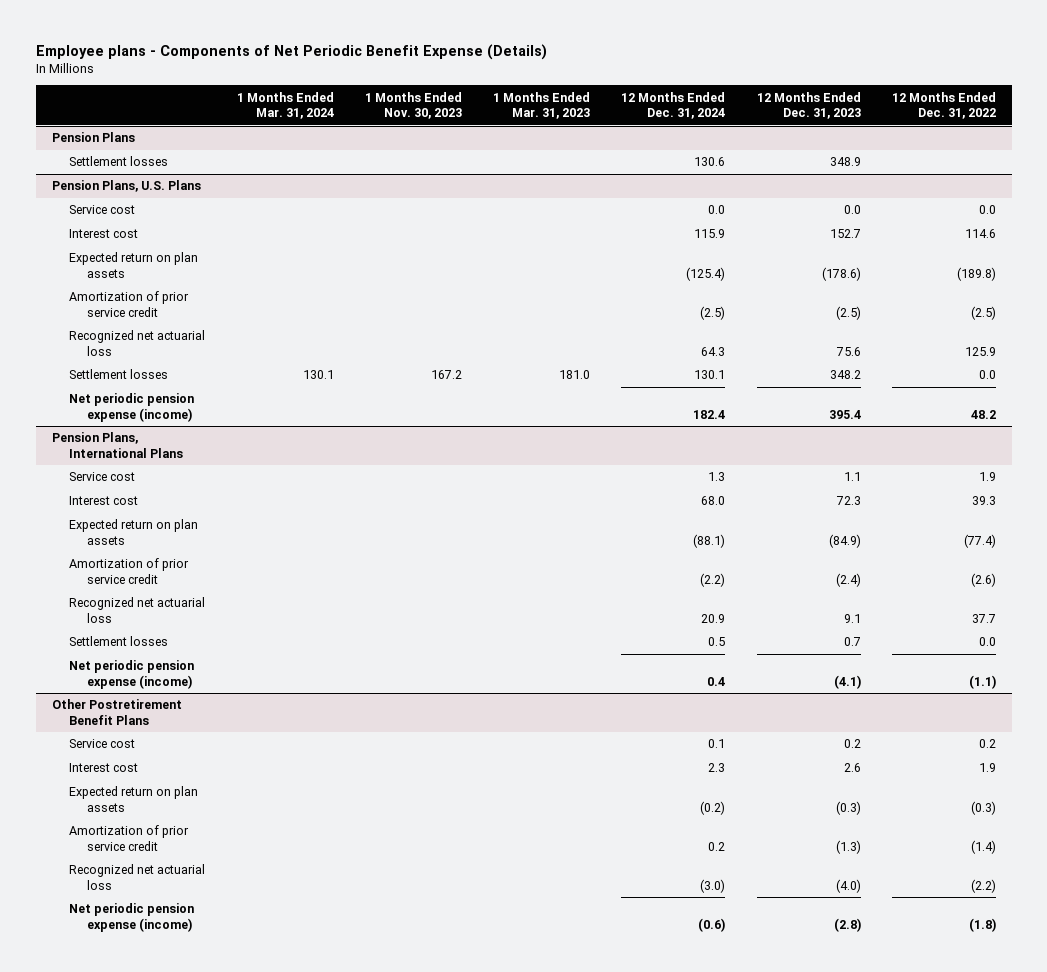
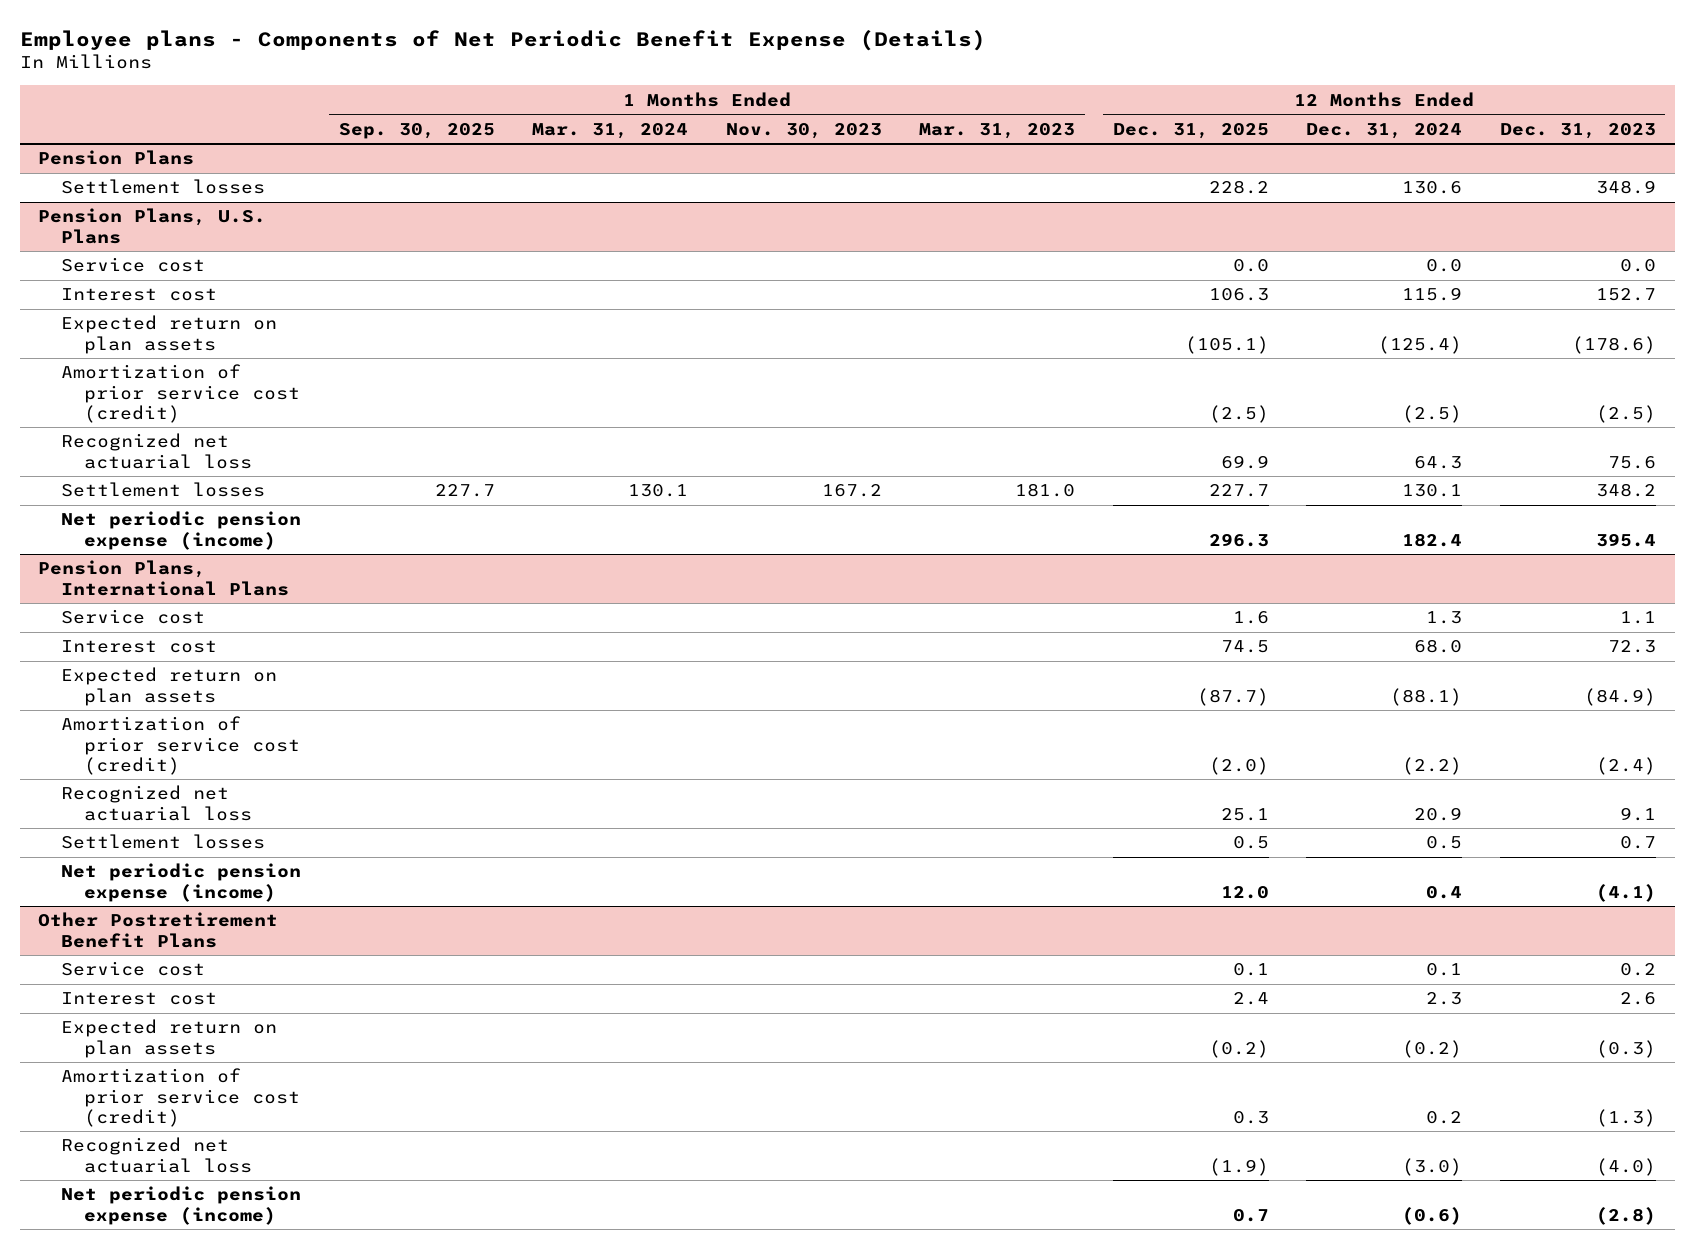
- | 1 Months Ended Mar. 31, 2024 | 1 Months Ended Nov. 30, 2023 | 1 Months Ended Mar. 31, 2023 | 12 Months Ended Dec. 31, 2024 | 12 Months Ended Dec. 31, 2023 | 12 Months Ended Dec. 31, 2022
+ | 1 Months Ended Sep. 30, 2025 | 1 Months Ended Mar. 31, 2024 | 1 Months Ended Nov. 30, 2023 | 1 Months Ended Mar. 31, 2023 | 12 Months Ended Dec. 31, 2025 | 12 Months Ended Dec. 31, 2024 | 12 Months Ended Dec. 31, 2023
@ Pension Plans, U.S. Plans
- Amortization of prior service credit | | | | (2.5) | (2.5) | (2.5)
+ Amortization of prior service cost (credit) | | | | | (2.5) | (2.5) | (2.5)
@ Pension Plans, International Plans
- Amortization of prior service credit | | | | (2.2) | (2.4) | (2.6)
+ Amortization of prior service cost (credit) | | | | | (2.0) | (2.2) | (2.4)
@ Other Postretirement Benefit Plans
- Amortization of prior service credit | | | | 0.2 | (1.3) | (1.4)
+ Amortization of prior service cost (credit) | | | | | 0.3 | 0.2 | (1.3)

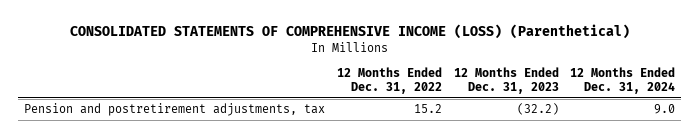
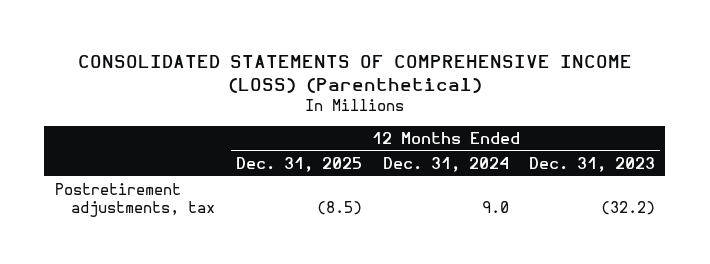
- | 12 Months Ended Dec. 31, 2022 | 12 Months Ended Dec. 31, 2023 | 12 Months Ended Dec. 31, 2024
+ | 12 Months Ended Dec. 31, 2025 | 12 Months Ended Dec. 31, 2024 | 12 Months Ended Dec. 31, 2023
- Pension and postretirement adjustments, tax | 15.2 | (32.2) | 9.0
+ Postretirement adjustments, tax | (8.5) | 9.0 | (32.2)

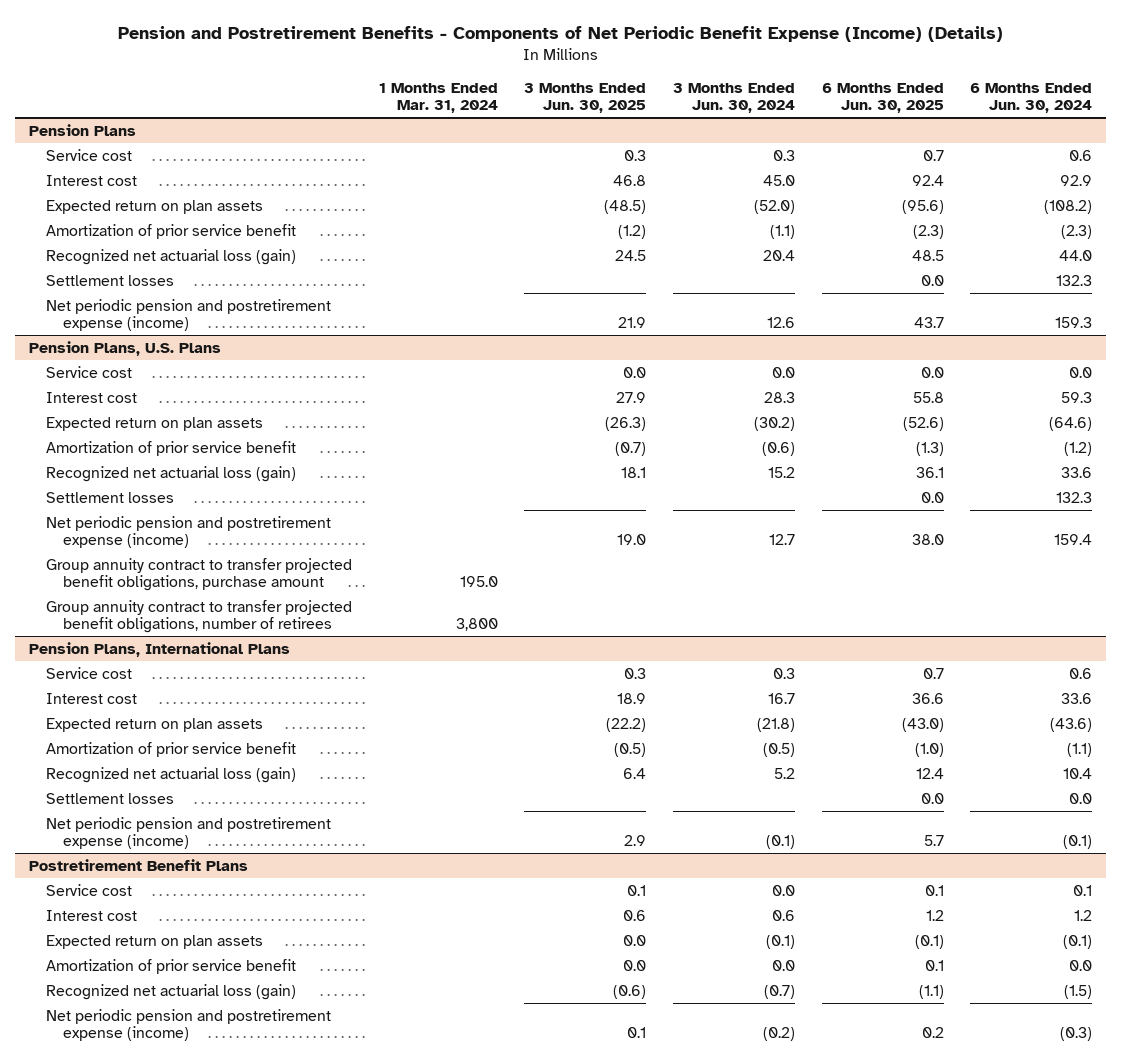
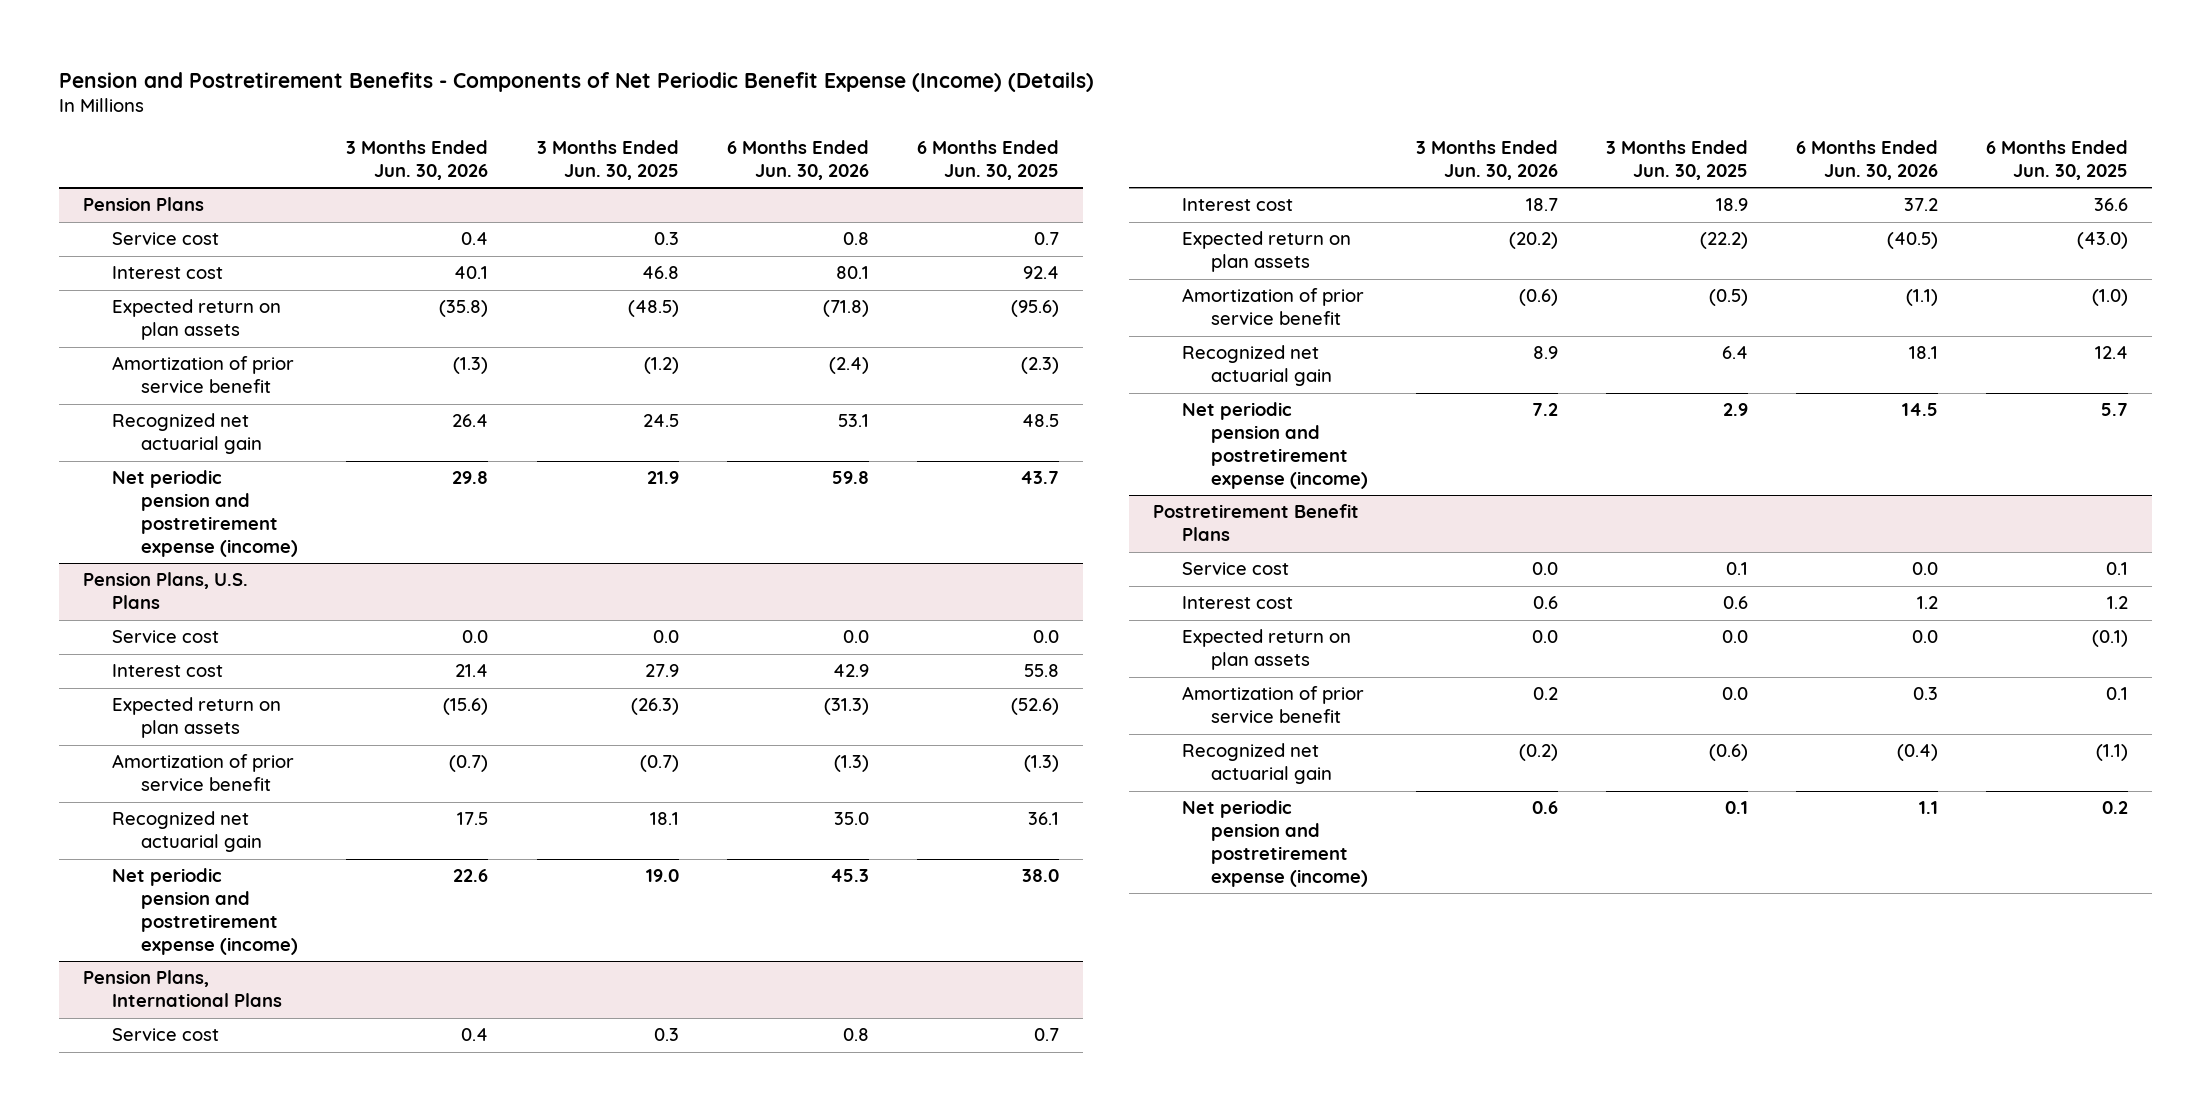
- | 1 Months Ended Mar. 31, 2024 | 3 Months Ended Jun. 30, 2025 | 3 Months Ended Jun. 30, 2024 | 6 Months Ended Jun. 30, 2025 | 6 Months Ended Jun. 30, 2024
+ | 3 Months Ended Jun. 30, 2026 | 3 Months Ended Jun. 30, 2025 | 6 Months Ended Jun. 30, 2026 | 6 Months Ended Jun. 30, 2025
@ Pension Plans
- Recognized net actuarial loss (gain) | | 24.5 | 20.4 | 48.5 | 44.0
- Settlement losses | | | | 0.0 | 132.3
+ Recognized net actuarial gain | 26.4 | 24.5 | 53.1 | 48.5
@ Pension Plans, U.S. Plans
- Recognized net actuarial loss (gain) | | 18.1 | 15.2 | 36.1 | 33.6
- Settlement losses | | | | 0.0 | 132.3
+ Recognized net actuarial gain | 17.5 | 18.1 | 35.0 | 36.1
- Group annuity contract to transfer projected benefit obligations, purchase amount | 195.0 | | | |
- Group annuity contract to transfer projected benefit obligations, number of retirees | 3,800 | | | |
@ Pension Plans, International Plans
- Recognized net actuarial loss (gain) | | 6.4 | 5.2 | 12.4 | 10.4
- Settlement losses | | | | 0.0 | 0.0
+ Recognized net actuarial gain | 8.9 | 6.4 | 18.1 | 12.4
@ Postretirement Benefit Plans
- Recognized net actuarial loss (gain) | | (0.6) | (0.7) | (1.1) | (1.5)
+ Recognized net actuarial gain | (0.2) | (0.6) | (0.4) | (1.1)

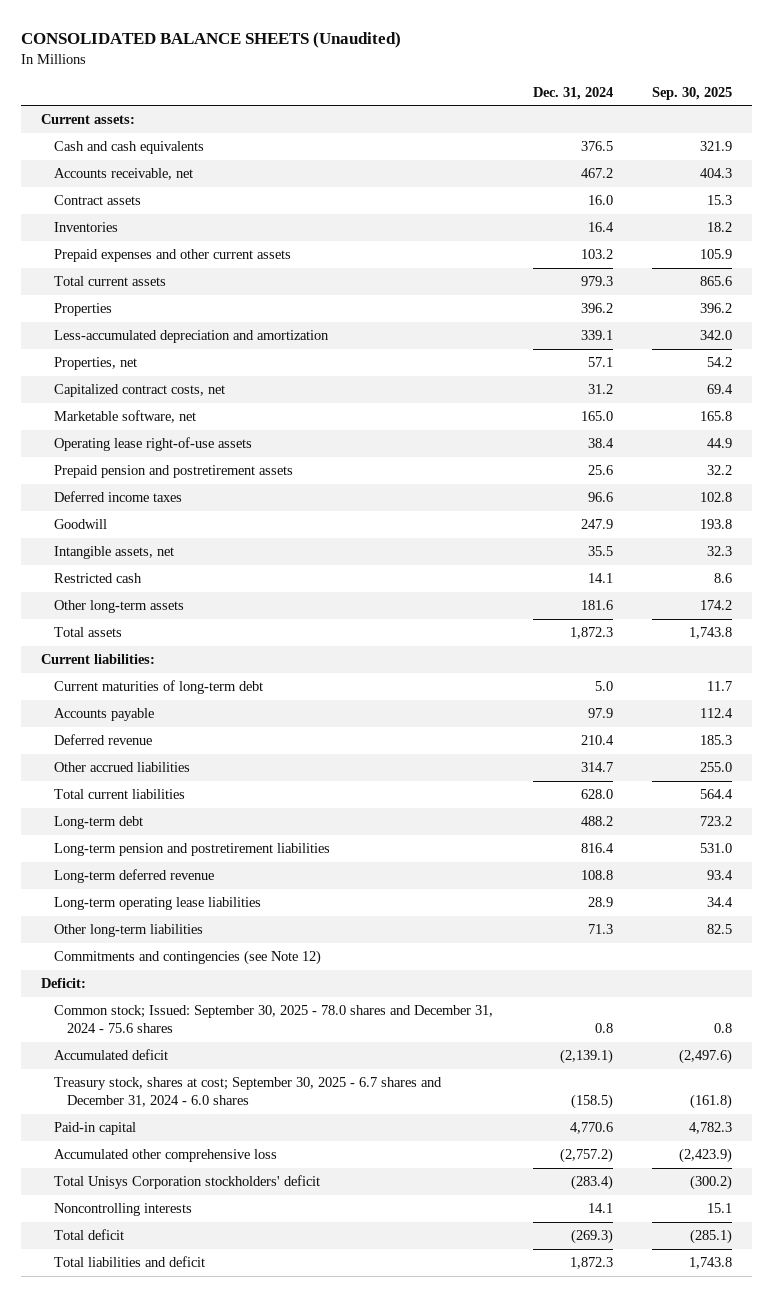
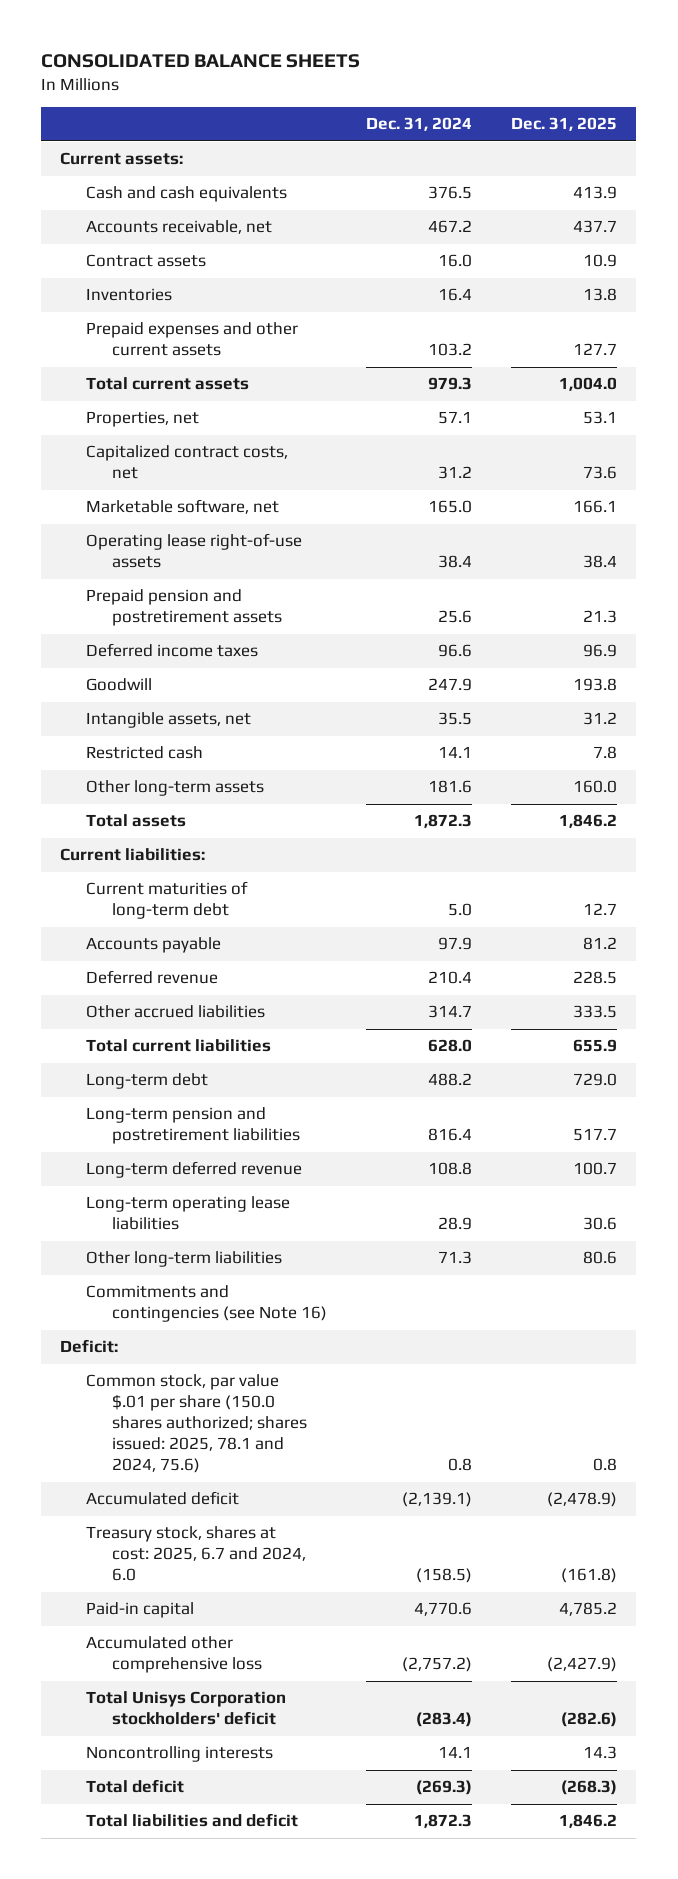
- CONSOLIDATED BALANCE SHEETS (Unaudited)
+ CONSOLIDATED BALANCE SHEETS
- | Dec. 31, 2024 | Sep. 30, 2025
+ | Dec. 31, 2024 | Dec. 31, 2025
- Properties | 396.2 | 396.2
- Less-accumulated depreciation and amortization | 339.1 | 342.0
- Commitments and contingencies (see Note 12)
+ Commitments and contingencies (see Note 16)
- Common stock; Issued: September 30, 2025 - 78.0 shares and December 31, 2024 - 75.6 shares | 0.8 | 0.8
+ Common stock, par value $.01 per share (150.0 shares authorized; shares issued: 2025, 78.1 and 2024, 75.6) | 0.8 | 0.8
- Treasury stock, shares at cost; September 30, 2025 - 6.7 shares and December 31, 2024 - 6.0 shares | (158.5) | (161.8)
+ Treasury stock, shares at cost: 2025, 6.7 and 2024, 6.0 | (158.5) | (161.8)

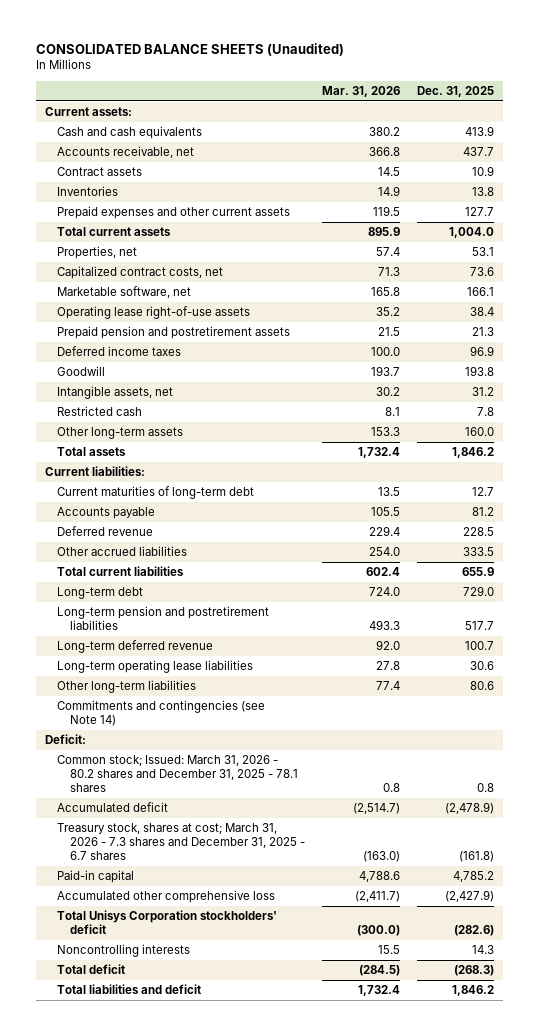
- CONSOLIDATED BALANCE SHEETS
+ CONSOLIDATED BALANCE SHEETS (Unaudited)
- | Dec. 31, 2024 | Dec. 31, 2025
+ | Mar. 31, 2026 | Dec. 31, 2025
- Commitments and contingencies (see Note 16)
+ Commitments and contingencies (see Note 14)
- Common stock, par value $.01 per share (150.0 shares authorized; shares issued: 2025, 78.1 and 2024, 75.6) | 0.8 | 0.8
+ Common stock; Issued: March 31, 2026 - 80.2 shares and December 31, 2025 - 78.1 shares | 0.8 | 0.8
- Treasury stock, shares at cost: 2025, 6.7 and 2024, 6.0 | (158.5) | (161.8)
+ Treasury stock, shares at cost; March 31, 2026 - 7.3 shares and December 31, 2025 - 6.7 shares | (163.0) | (161.8)

